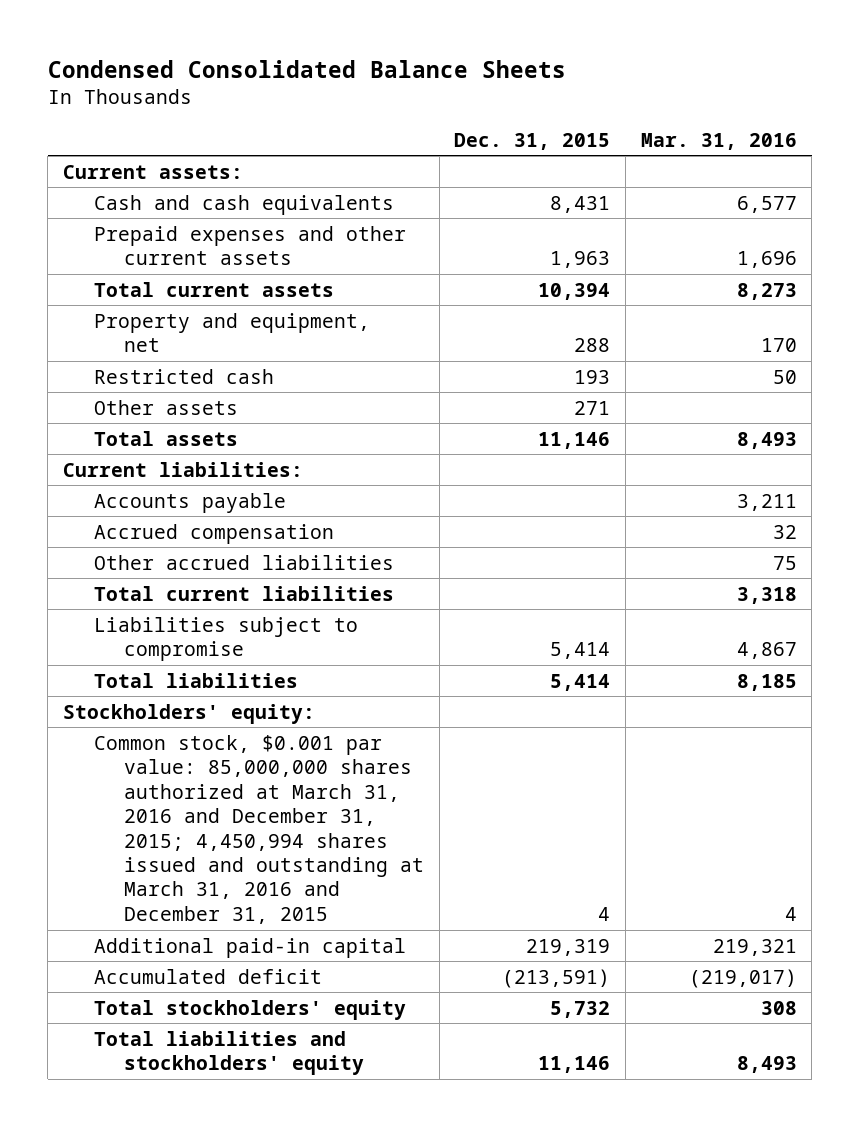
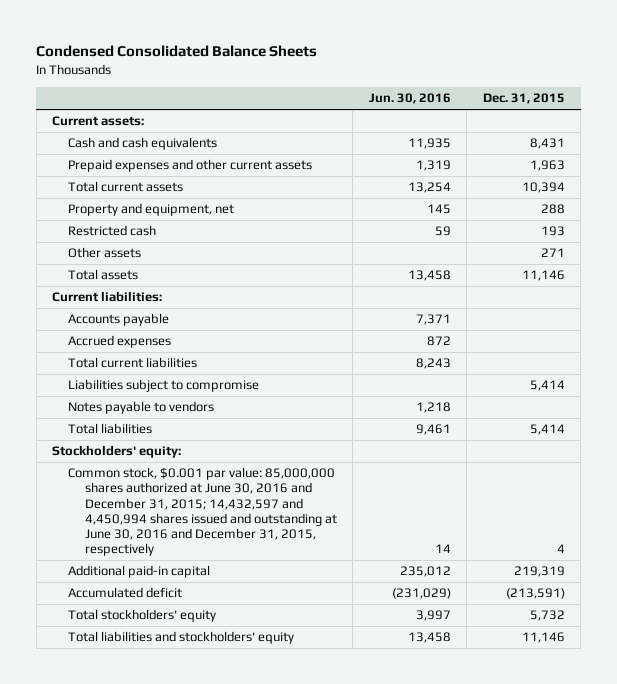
- | Dec. 31, 2015 | Mar. 31, 2016
+ | Jun. 30, 2016 | Dec. 31, 2015
- Accrued compensation | | 32
- Other accrued liabilities | | 75
+ Accrued expenses | 872 |
+ Notes payable to vendors | 1,218 |
- Common stock, $0.001 par value: 85,000,000 shares authorized at March 31, 2016 and December 31, 2015; 4,450,994 shares issued and outstanding at March 31, 2016 and December 31, 2015 | 4 | 4
+ Common stock, $0.001 par value: 85,000,000 shares authorized at June 30, 2016 and December 31, 2015; 14,432,597 and 4,450,994 shares issued and outstanding at June 30, 2016 and December 31, 2015, respectively | 14 | 4

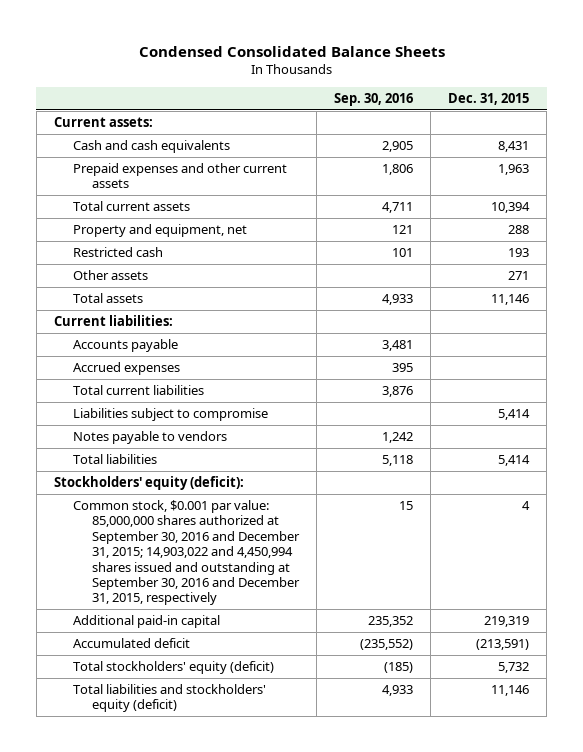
- | Jun. 30, 2016 | Dec. 31, 2015
+ | Sep. 30, 2016 | Dec. 31, 2015
- Stockholders' equity:
- Common stock, $0.001 par value: 85,000,000 shares authorized at June 30, 2016 and December 31, 2015; 14,432,597 and 4,450,994 shares issued and outstanding at June 30, 2016 and December 31, 2015, respectively | 14 | 4
+ Stockholders' equity (deficit):
+ Common stock, $0.001 par value: 85,000,000 shares authorized at September 30, 2016 and December 31, 2015; 14,903,022 and 4,450,994 shares issued and outstanding at September 30, 2016 and December 31, 2015, respectively | 15 | 4
- Total stockholders' equity | 3,997 | 5,732
- Total liabilities and stockholders' equity | 13,458 | 11,146
+ Total stockholders' equity (deficit) | (185) | 5,732
+ Total liabilities and stockholders' equity (deficit) | 4,933 | 11,146

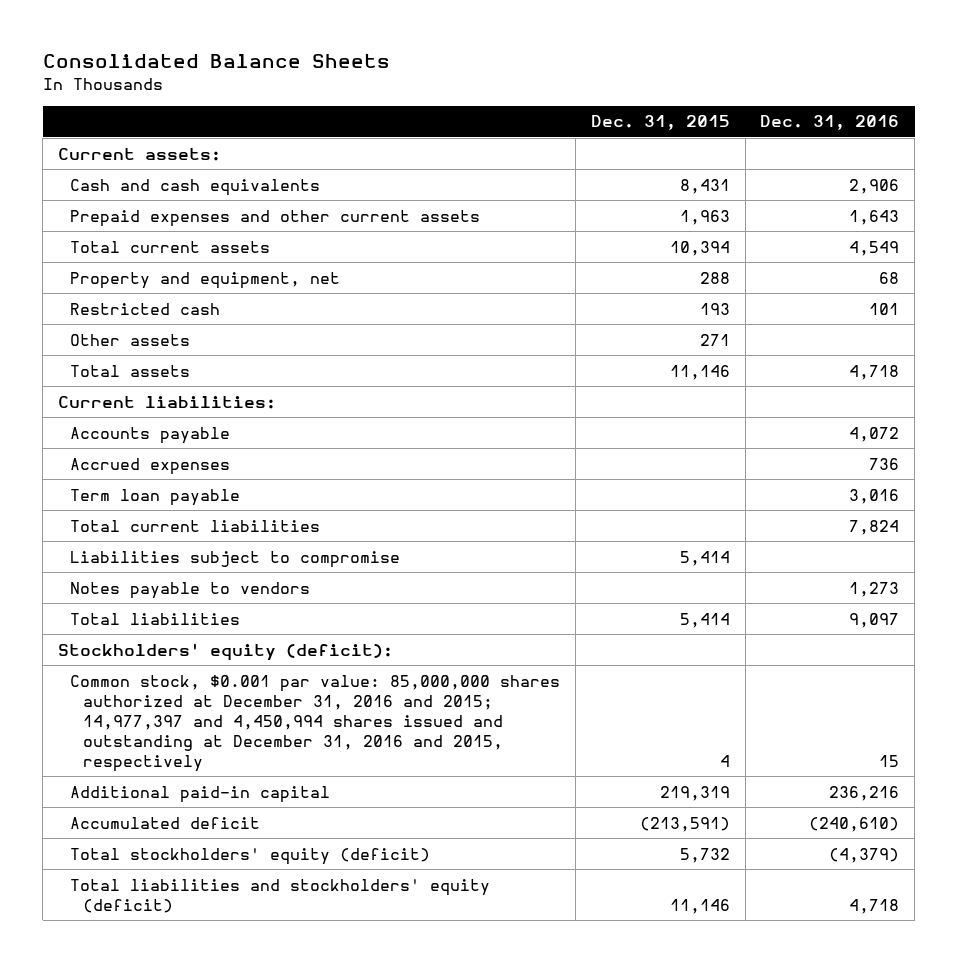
- Condensed Consolidated Balance Sheets
+ Consolidated Balance Sheets
- | Sep. 30, 2016 | Dec. 31, 2015
+ | Dec. 31, 2015 | Dec. 31, 2016
+ Term loan payable | | 3,016
- Common stock, $0.001 par value: 85,000,000 shares authorized at September 30, 2016 and December 31, 2015; 14,903,022 and 4,450,994 shares issued and outstanding at September 30, 2016 and December 31, 2015, respectively | 15 | 4
+ Common stock, $0.001 par value: 85,000,000 shares authorized at December 31, 2016 and 2015; 14,977,397 and 4,450,994 shares issued and outstanding at December 31, 2016 and 2015, respectively | 4 | 15

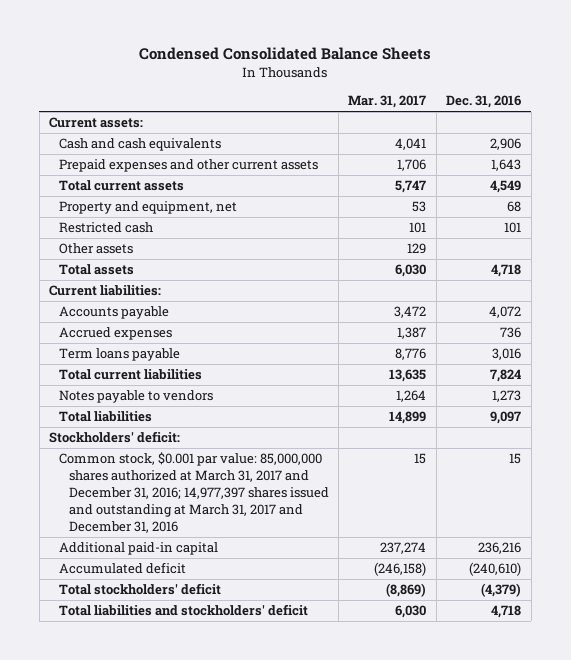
- Consolidated Balance Sheets
+ Condensed Consolidated Balance Sheets
- | Dec. 31, 2015 | Dec. 31, 2016
+ | Mar. 31, 2017 | Dec. 31, 2016
- Term loan payable | | 3,016
+ Term loans payable | 8,776 | 3,016
- Liabilities subject to compromise | 5,414 |
- Stockholders' equity (deficit):
- Common stock, $0.001 par value: 85,000,000 shares authorized at December 31, 2016 and 2015; 14,977,397 and 4,450,994 shares issued and outstanding at December 31, 2016 and 2015, respectively | 4 | 15
+ Stockholders' deficit:
+ Common stock, $0.001 par value: 85,000,000 shares authorized at March 31, 2017 and December 31, 2016; 14,977,397 shares issued and outstanding at March 31, 2017 and December 31, 2016 | 15 | 15
- Total stockholders' equity (deficit) | 5,732 | (4,379)
- Total liabilities and stockholders' equity (deficit) | 11,146 | 4,718
+ Total stockholders' deficit | (8,869) | (4,379)
+ Total liabilities and stockholders' deficit | 6,030 | 4,718

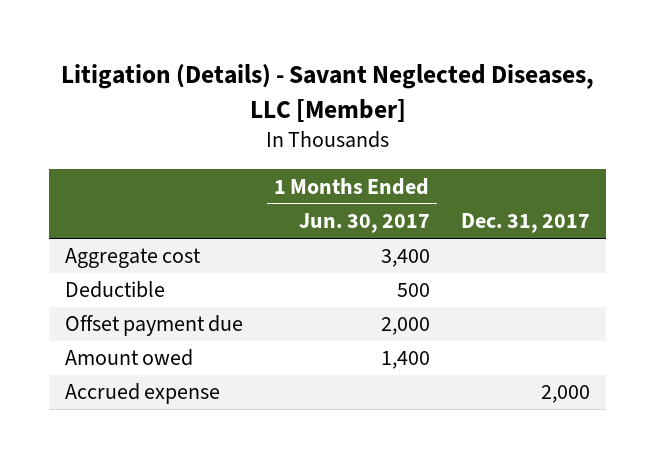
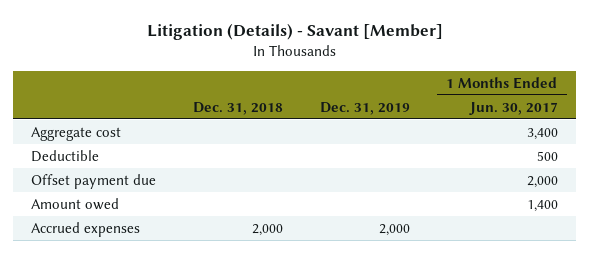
- Litigation (Details) - Savant Neglected Diseases, LLC [Member]
+ Litigation (Details) - Savant [Member]
- | 1 Months Ended Jun. 30, 2017 | Dec. 31, 2017
+ | Dec. 31, 2018 | Dec. 31, 2019 | 1 Months Ended Jun. 30, 2017
- Accrued expense | | 2,000
+ Accrued expenses | 2,000 | 2,000 |

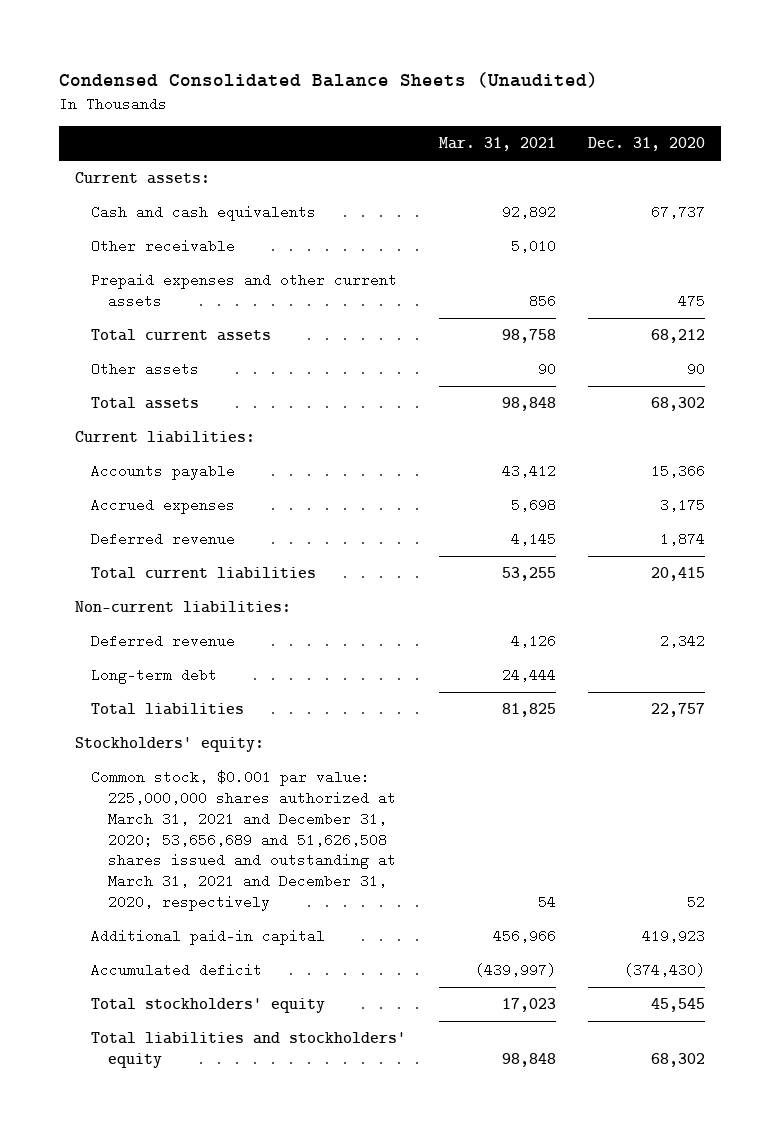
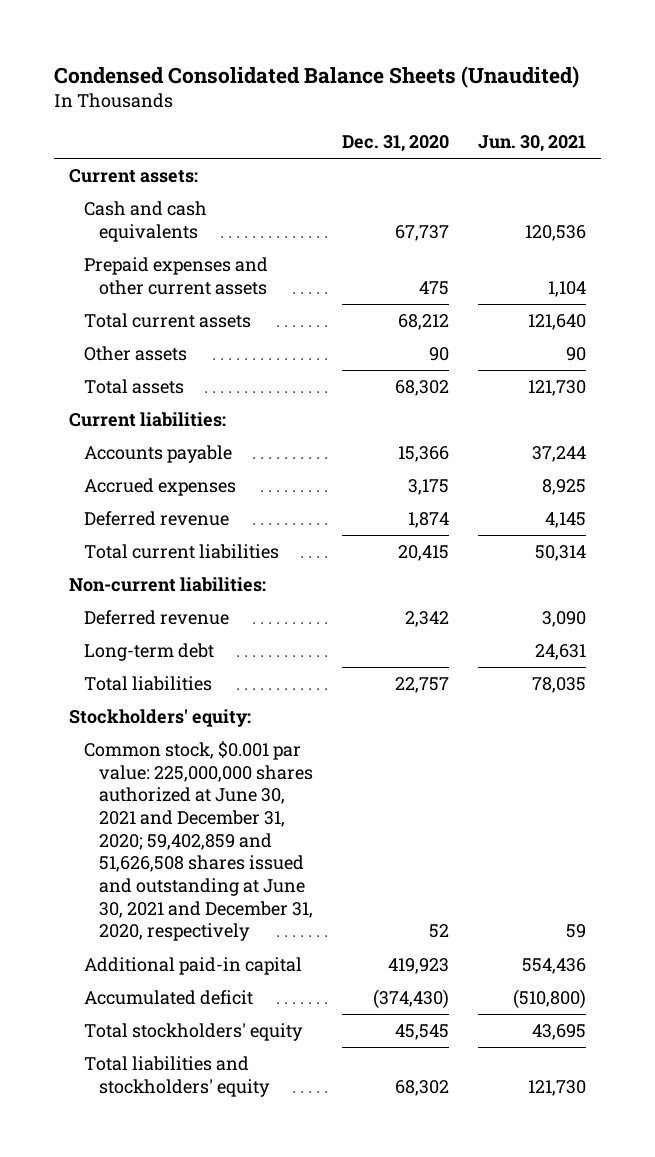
- | Mar. 31, 2021 | Dec. 31, 2020
+ | Dec. 31, 2020 | Jun. 30, 2021
- Other receivable | 5,010 |
- Common stock, $0.001 par value: 225,000,000 shares authorized at March 31, 2021 and December 31, 2020; 53,656,689 and 51,626,508 shares issued and outstanding at March 31, 2021 and December 31, 2020, respectively | 54 | 52
+ Common stock, $0.001 par value: 225,000,000 shares authorized at June 30, 2021 and December 31, 2020; 59,402,859 and 51,626,508 shares issued and outstanding at June 30, 2021 and December 31, 2020, respectively | 52 | 59

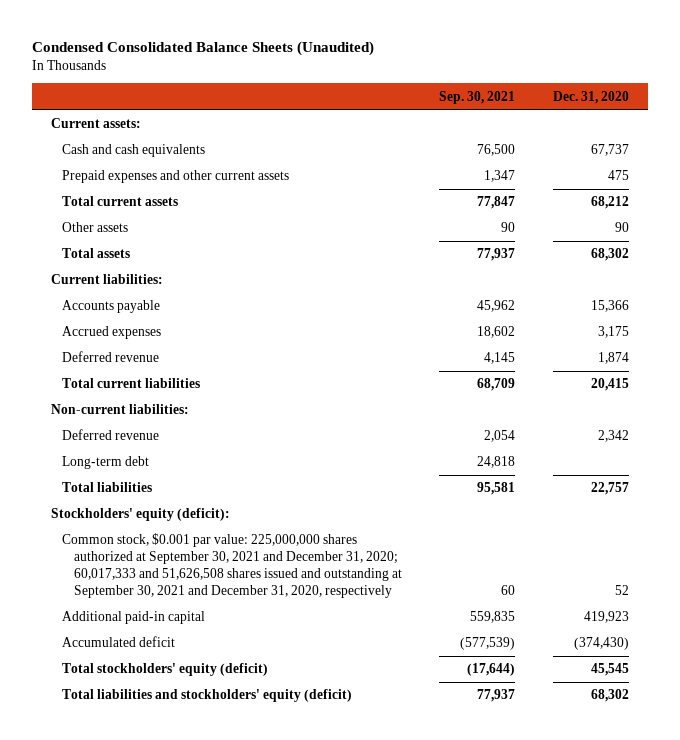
- | Dec. 31, 2020 | Jun. 30, 2021
+ | Sep. 30, 2021 | Dec. 31, 2020
- Stockholders' equity:
- Common stock, $0.001 par value: 225,000,000 shares authorized at June 30, 2021 and December 31, 2020; 59,402,859 and 51,626,508 shares issued and outstanding at June 30, 2021 and December 31, 2020, respectively | 52 | 59
+ Stockholders' equity (deficit):
+ Common stock, $0.001 par value: 225,000,000 shares authorized at September 30, 2021 and December 31, 2020; 60,017,333 and 51,626,508 shares issued and outstanding at September 30, 2021 and December 31, 2020, respectively | 60 | 52
- Total stockholders' equity | 45,545 | 43,695
- Total liabilities and stockholders' equity | 68,302 | 121,730
+ Total stockholders' equity (deficit) | (17,644) | 45,545
+ Total liabilities and stockholders' equity (deficit) | 77,937 | 68,302

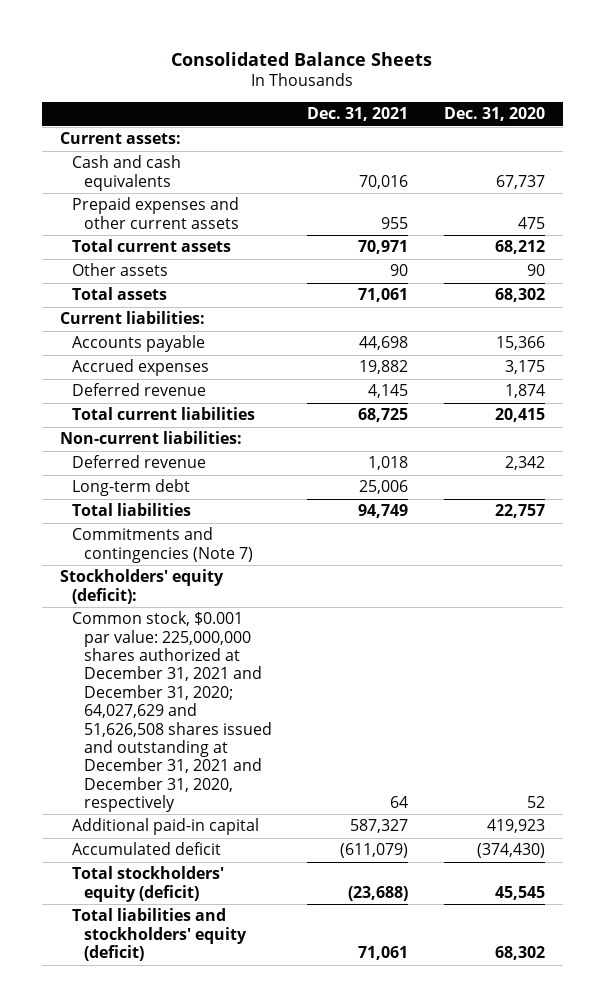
- Condensed Consolidated Balance Sheets (Unaudited)
+ Consolidated Balance Sheets
- | Sep. 30, 2021 | Dec. 31, 2020
+ | Dec. 31, 2021 | Dec. 31, 2020
+ Commitments and contingencies (Note 7)
- Common stock, $0.001 par value: 225,000,000 shares authorized at September 30, 2021 and December 31, 2020; 60,017,333 and 51,626,508 shares issued and outstanding at September 30, 2021 and December 31, 2020, respectively | 60 | 52
+ Common stock, $0.001 par value: 225,000,000 shares authorized at December 31, 2021 and December 31, 2020; 64,027,629 and 51,626,508 shares issued and outstanding at December 31, 2021 and December 31, 2020, respectively | 64 | 52

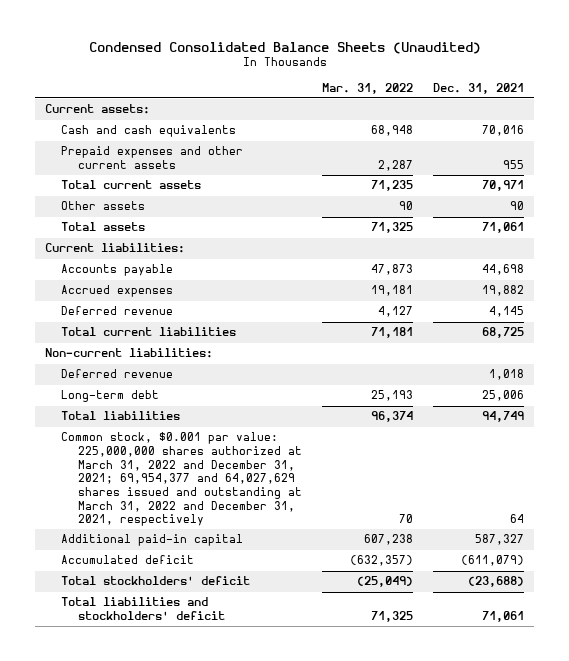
- Consolidated Balance Sheets
+ Condensed Consolidated Balance Sheets (Unaudited)
- | Dec. 31, 2021 | Dec. 31, 2020
+ | Mar. 31, 2022 | Dec. 31, 2021
- Commitments and contingencies (Note 7)
- Stockholders' equity (deficit):
- Common stock, $0.001 par value: 225,000,000 shares authorized at December 31, 2021 and December 31, 2020; 64,027,629 and 51,626,508 shares issued and outstanding at December 31, 2021 and December 31, 2020, respectively | 64 | 52
+ Common stock, $0.001 par value: 225,000,000 shares authorized at March 31, 2022 and December 31, 2021; 69,954,377 and 64,027,629 shares issued and outstanding at March 31, 2022 and December 31, 2021, respectively | 70 | 64
- Total stockholders' equity (deficit) | (23,688) | 45,545
- Total liabilities and stockholders' equity (deficit) | 71,061 | 68,302
+ Total stockholders' deficit | (25,049) | (23,688)
+ Total liabilities and stockholders' deficit | 71,325 | 71,061

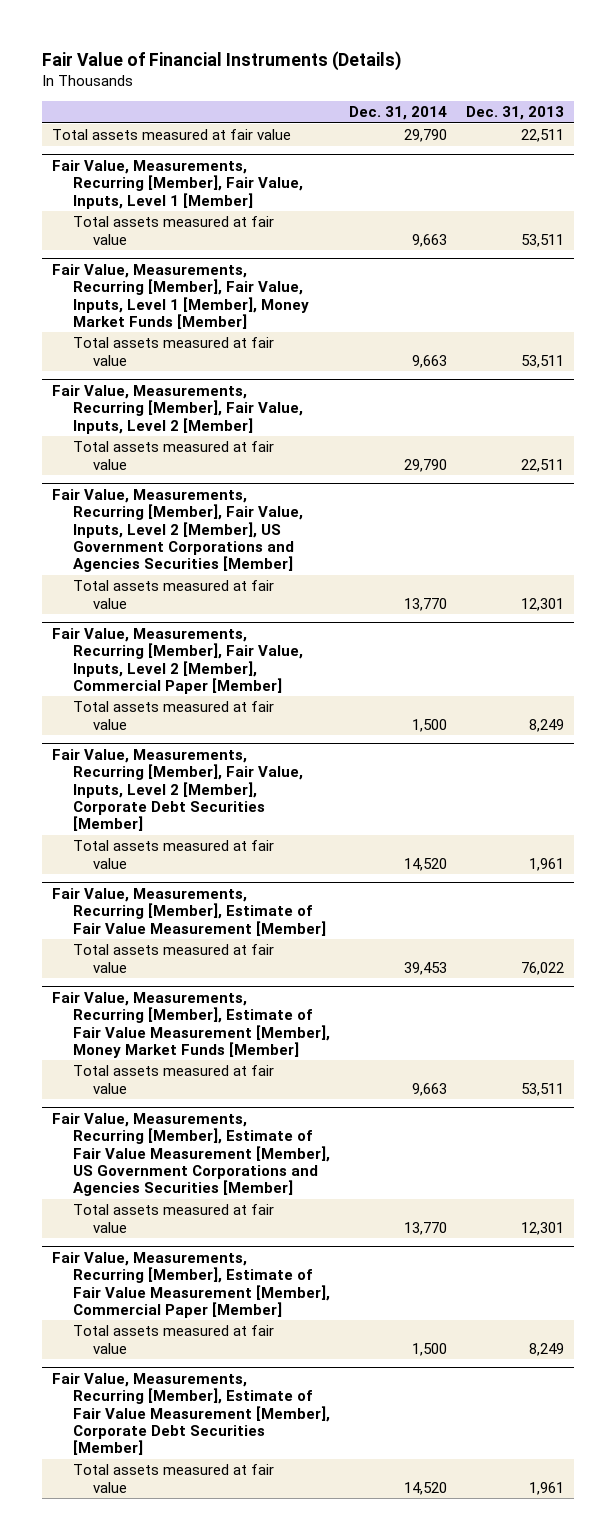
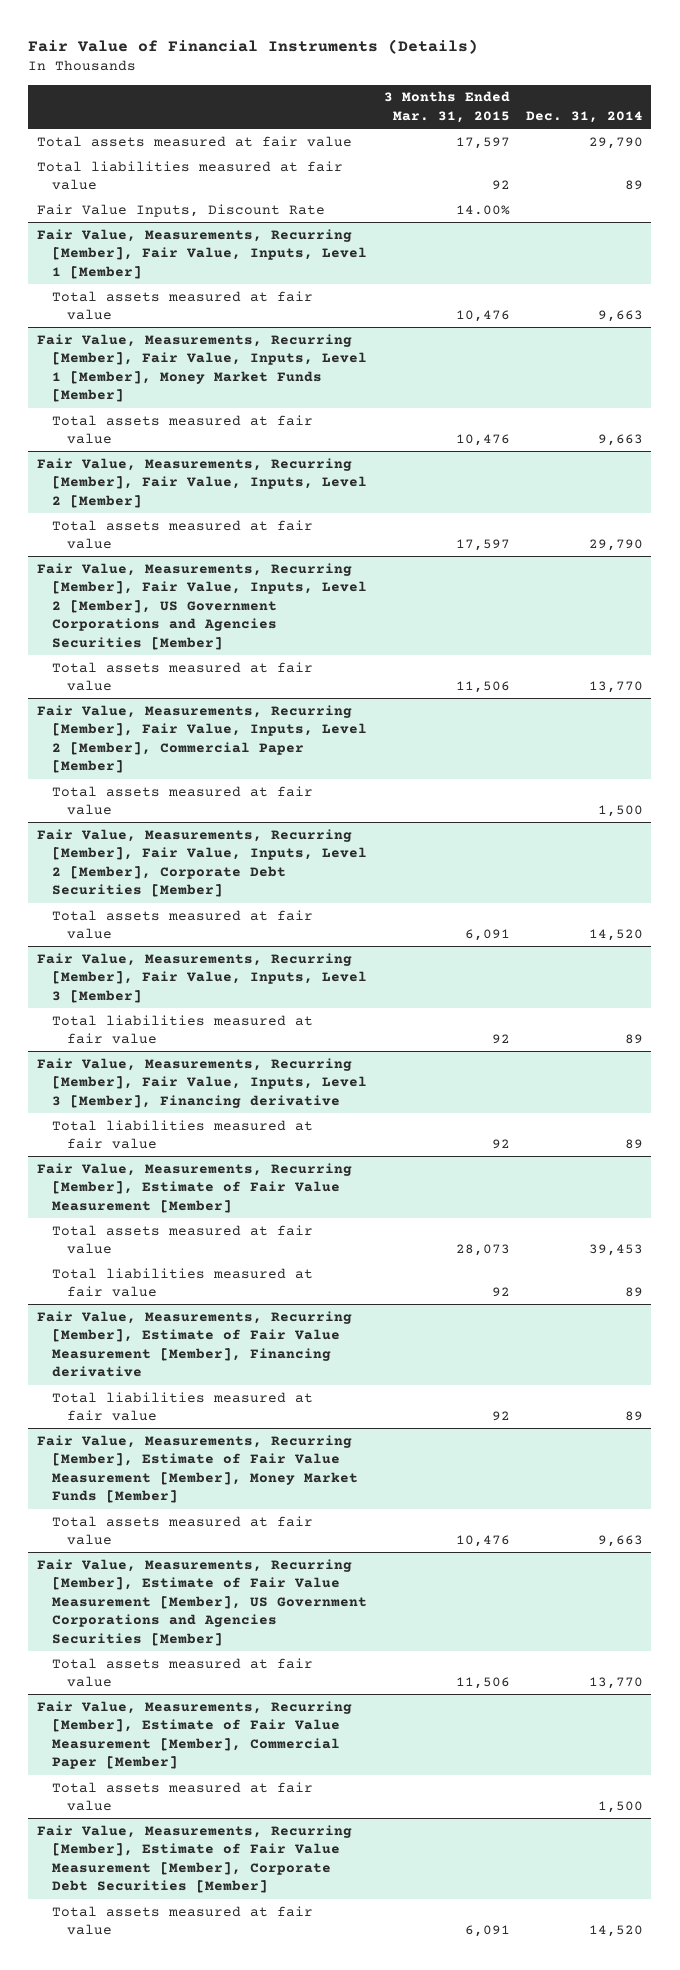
- | Dec. 31, 2014 | Dec. 31, 2013
+ | 3 Months Ended Mar. 31, 2015 | Dec. 31, 2014
+ Total liabilities measured at fair value | 92 | 89
+ Fair Value Inputs, Discount Rate | 14.00% |
+ Fair Value, Measurements, Recurring [Member], Fair Value, Inputs, Level 3 [Member]
+ Total liabilities measured at fair value | 92 | 89
+ Fair Value, Measurements, Recurring [Member], Fair Value, Inputs, Level 3 [Member], Financing derivative
+ Total liabilities measured at fair value | 92 | 89
@ Fair Value, Measurements, Recurring [Member], Estimate of Fair Value Measurement [Member]
+ Total liabilities measured at fair value | 92 | 89
+ Fair Value, Measurements, Recurring [Member], Estimate of Fair Value Measurement [Member], Financing derivative
+ Total liabilities measured at fair value | 92 | 89

